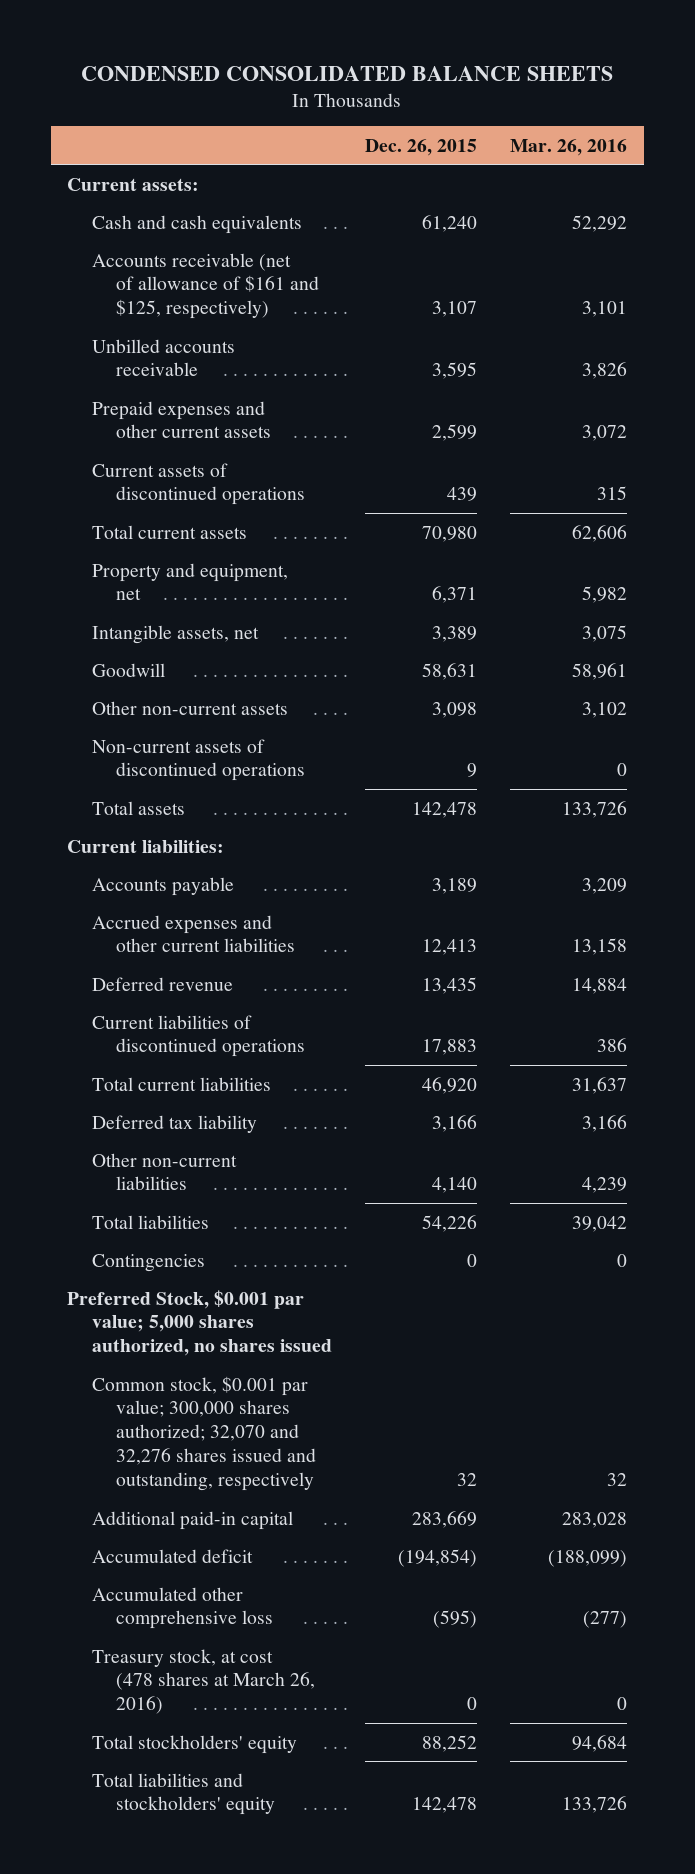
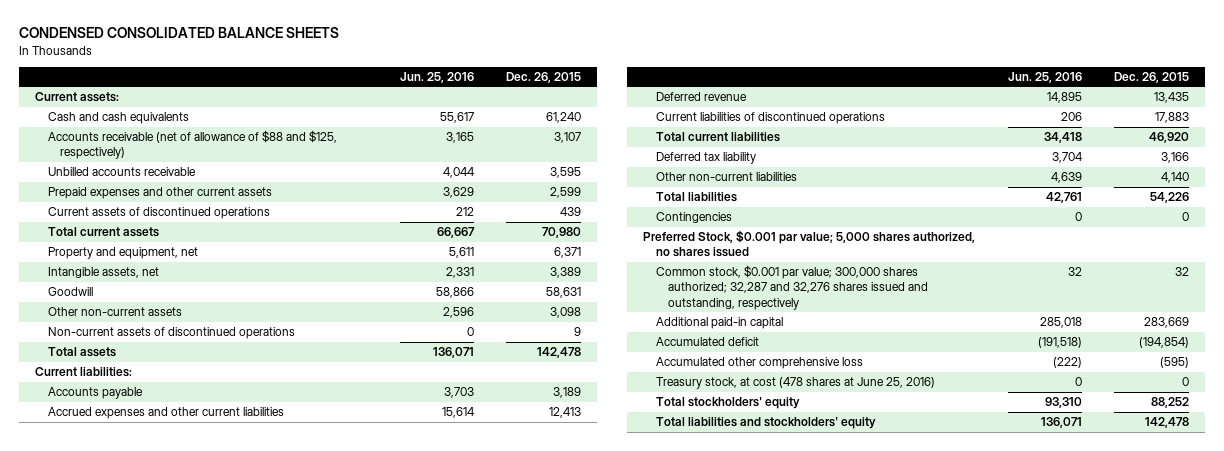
- | Dec. 26, 2015 | Mar. 26, 2016
+ | Jun. 25, 2016 | Dec. 26, 2015
- Accounts receivable (net of allowance of $161 and $125, respectively) | 3,107 | 3,101
+ Accounts receivable (net of allowance of $88 and $125, respectively) | 3,165 | 3,107
- Common stock, $0.001 par value; 300,000 shares authorized; 32,070 and 32,276 shares issued and outstanding, respectively | 32 | 32
+ Common stock, $0.001 par value; 300,000 shares authorized; 32,287 and 32,276 shares issued and outstanding, respectively | 32 | 32
- Treasury stock, at cost (478 shares at March 26, 2016) | 0 | 0
+ Treasury stock, at cost (478 shares at June 25, 2016) | 0 | 0

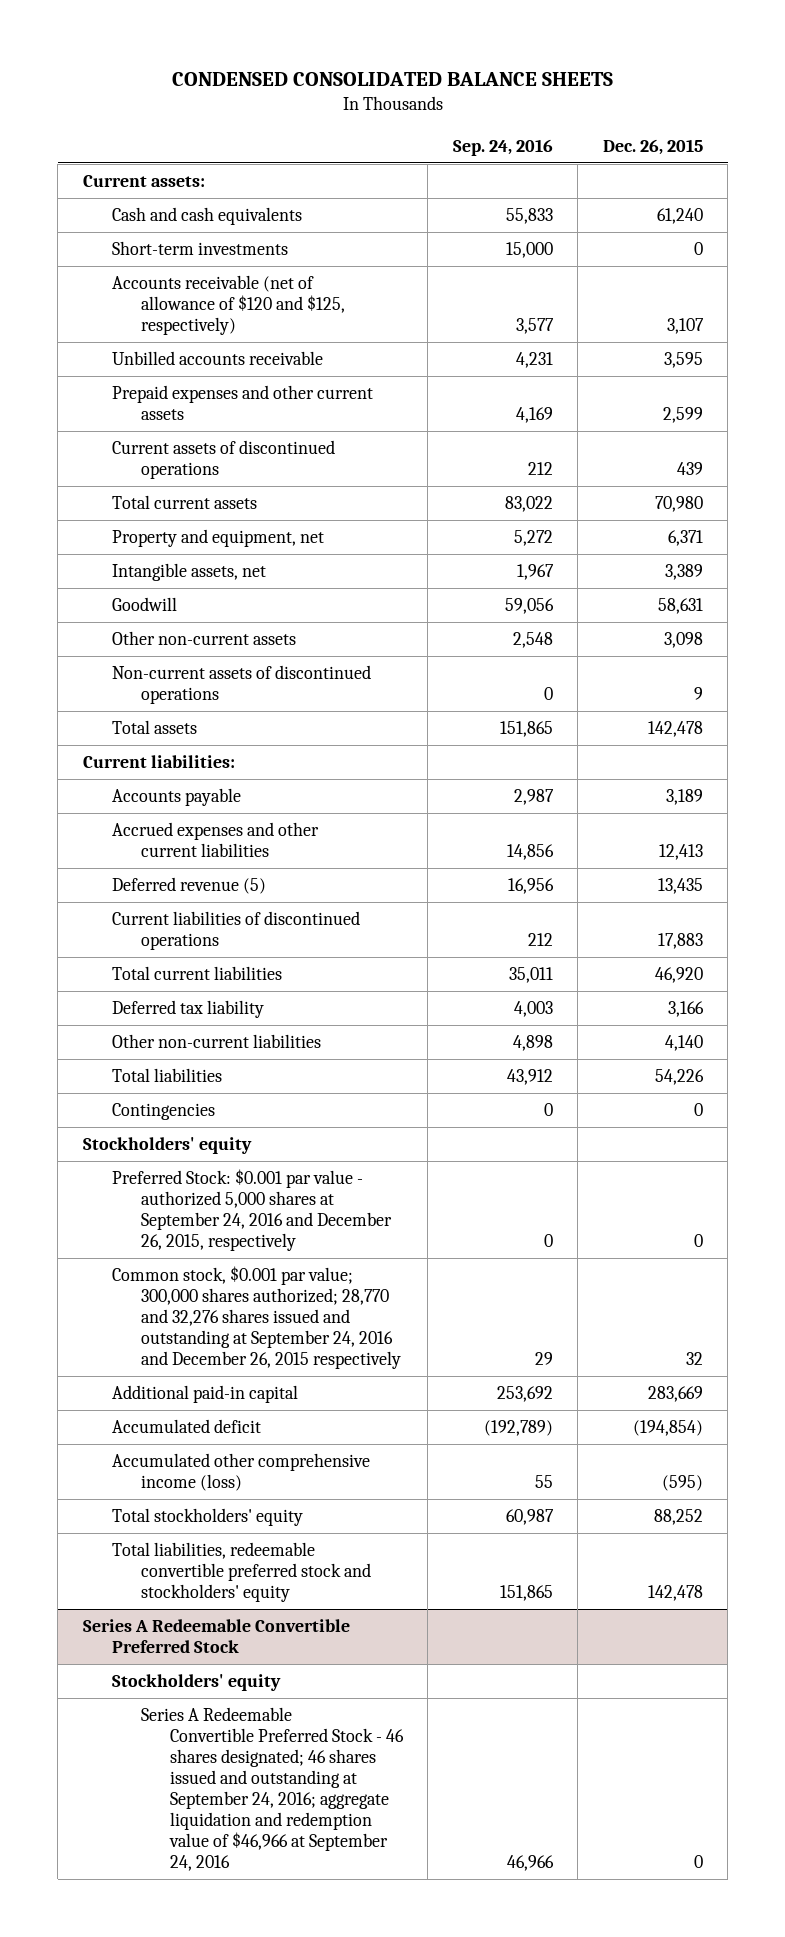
- | Jun. 25, 2016 | Dec. 26, 2015
+ | Sep. 24, 2016 | Dec. 26, 2015
- Accounts receivable (net of allowance of $88 and $125, respectively) | 3,165 | 3,107
+ Short-term investments | 15,000 | 0
+ Accounts receivable (net of allowance of $120 and $125, respectively) | 3,577 | 3,107
- Deferred revenue | 14,895 | 13,435
+ Deferred revenue (5) | 16,956 | 13,435
- Preferred Stock, $0.001 par value; 5,000 shares authorized, no shares issued
- Common stock, $0.001 par value; 300,000 shares authorized; 32,287 and 32,276 shares issued and outstanding, respectively | 32 | 32
+ Stockholders' equity
+ Preferred Stock: $0.001 par value - authorized 5,000 shares at September 24, 2016 and December 26, 2015, respectively | 0 | 0
+ Common stock, $0.001 par value; 300,000 shares authorized; 28,770 and 32,276 shares issued and outstanding at September 24, 2016 and December 26, 2015 respectively | 29 | 32
- Accumulated other comprehensive loss | (222) | (595)
- Treasury stock, at cost (478 shares at June 25, 2016) | 0 | 0
+ Accumulated other comprehensive income (loss) | 55 | (595)
- Total liabilities and stockholders' equity | 136,071 | 142,478
+ Total liabilities, redeemable convertible preferred stock and stockholders' equity | 151,865 | 142,478
+ Series A Redeemable Convertible Preferred Stock
+ Stockholders' equity
+ Series A Redeemable Convertible Preferred Stock - 46 shares designated; 46 shares issued and outstanding at September 24, 2016; aggregate liquidation and redemption value of $46,966 at September 24, 2016 | 46,966 | 0

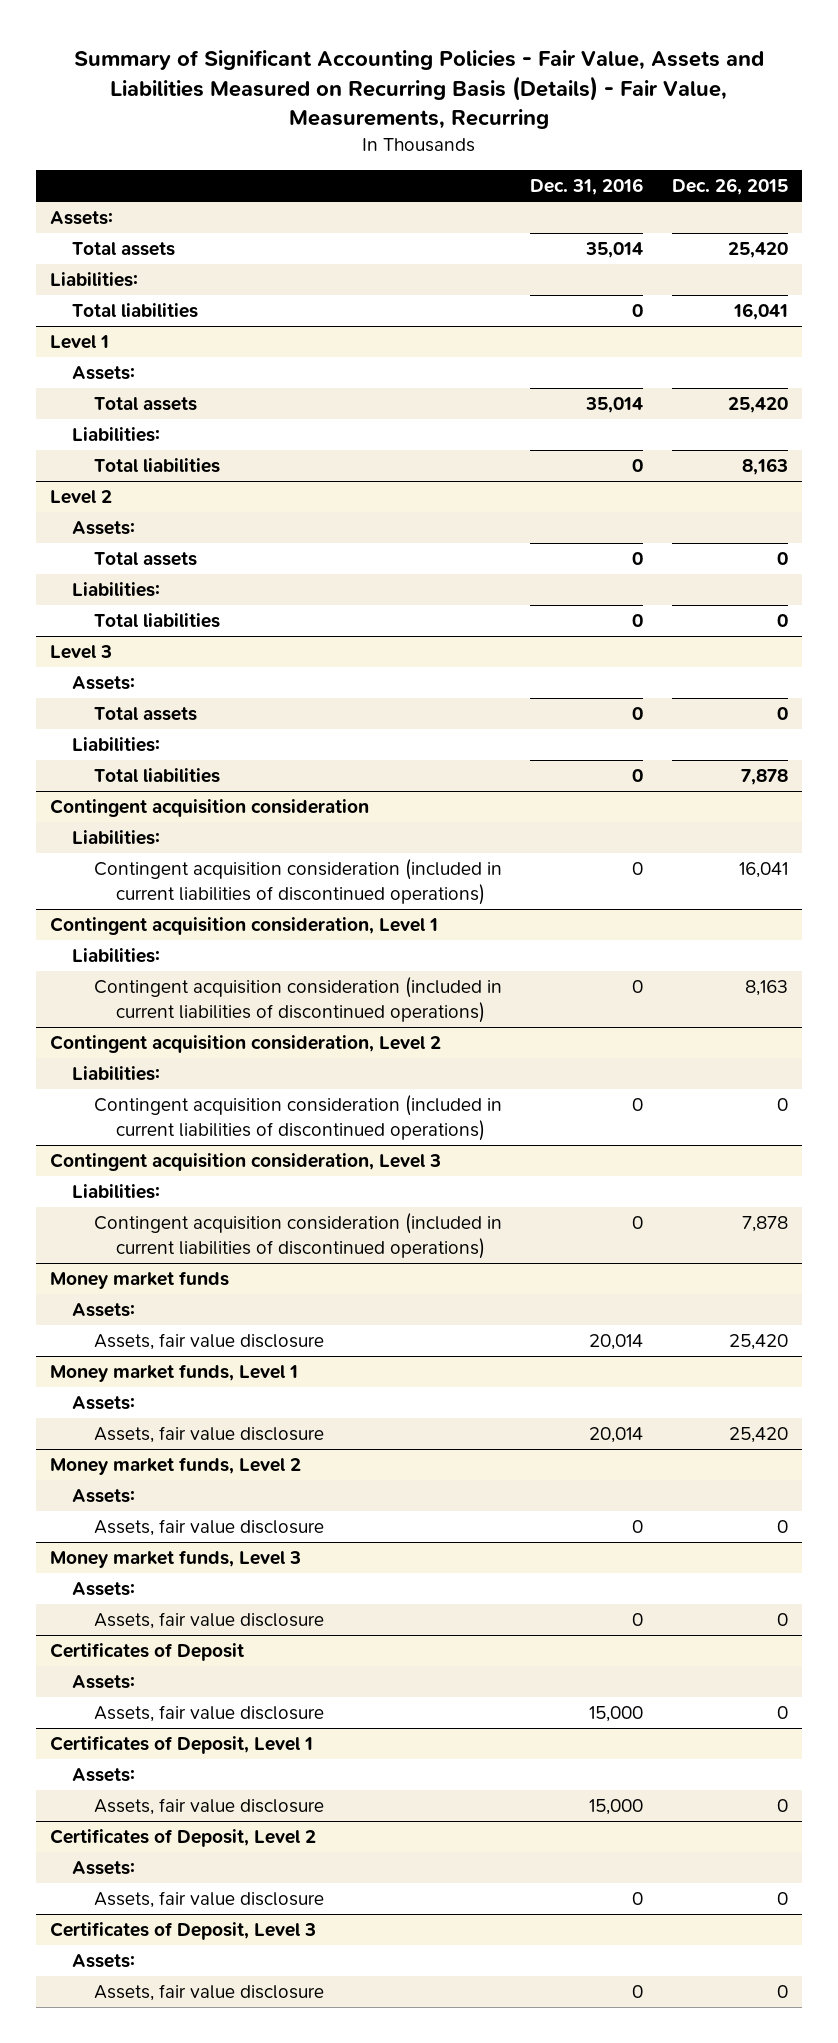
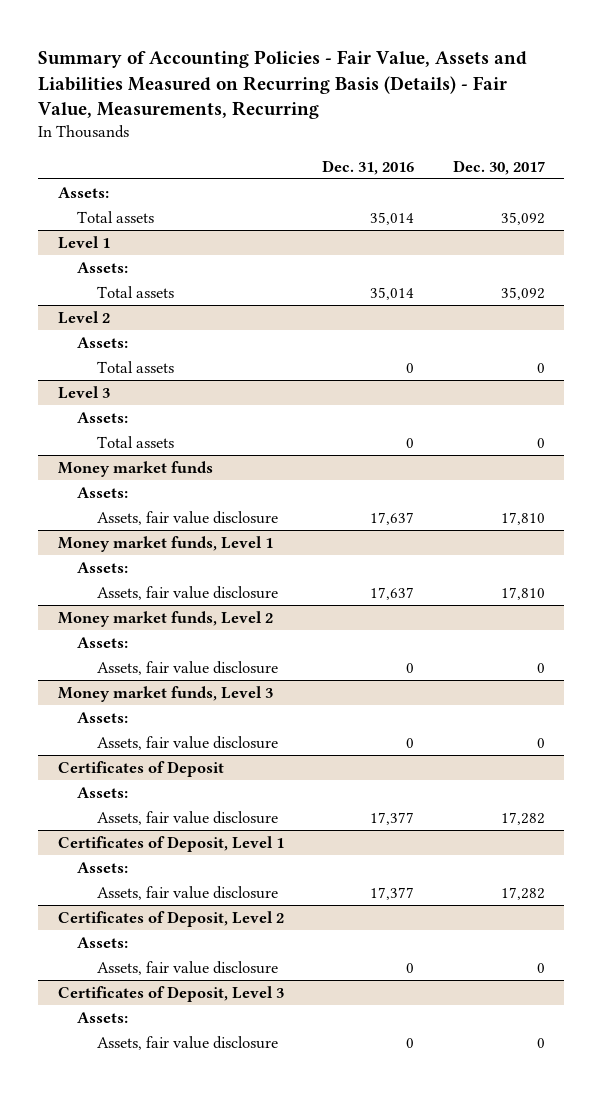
- Summary of Significant Accounting Policies - Fair Value, Assets and Liabilities Measured on Recurring Basis (Details) - Fair Value, Measurements, Recurring
+ Summary of Accounting Policies - Fair Value, Assets and Liabilities Measured on Recurring Basis (Details) - Fair Value, Measurements, Recurring
- | Dec. 31, 2016 | Dec. 26, 2015
+ | Dec. 31, 2016 | Dec. 30, 2017
- Liabilities:
- Total liabilities | 0 | 16,041
@ Level 1
- Liabilities:
- Total liabilities | 0 | 8,163
@ Level 2
- Liabilities:
- Total liabilities | 0 | 0
@ Level 3
- Liabilities:
- Total liabilities | 0 | 7,878
- Contingent acquisition consideration
- Liabilities:
- Contingent acquisition consideration (included in current liabilities of discontinued operations) | 0 | 16,041
- Contingent acquisition consideration, Level 1
- Liabilities:
- Contingent acquisition consideration (included in current liabilities of discontinued operations) | 0 | 8,163
- Contingent acquisition consideration, Level 2
- Liabilities:
- Contingent acquisition consideration (included in current liabilities of discontinued operations) | 0 | 0
- Contingent acquisition consideration, Level 3
- Liabilities:
- Contingent acquisition consideration (included in current liabilities of discontinued operations) | 0 | 7,878
@ Money market funds
- Assets, fair value disclosure | 20,014 | 25,420
+ Assets, fair value disclosure | 17,637 | 17,810
@ Money market funds, Level 1
- Assets, fair value disclosure | 20,014 | 25,420
+ Assets, fair value disclosure | 17,637 | 17,810
@ Certificates of Deposit
- Assets, fair value disclosure | 15,000 | 0
+ Assets, fair value disclosure | 17,377 | 17,282
@ Certificates of Deposit, Level 1
- Assets, fair value disclosure | 15,000 | 0
+ Assets, fair value disclosure | 17,377 | 17,282

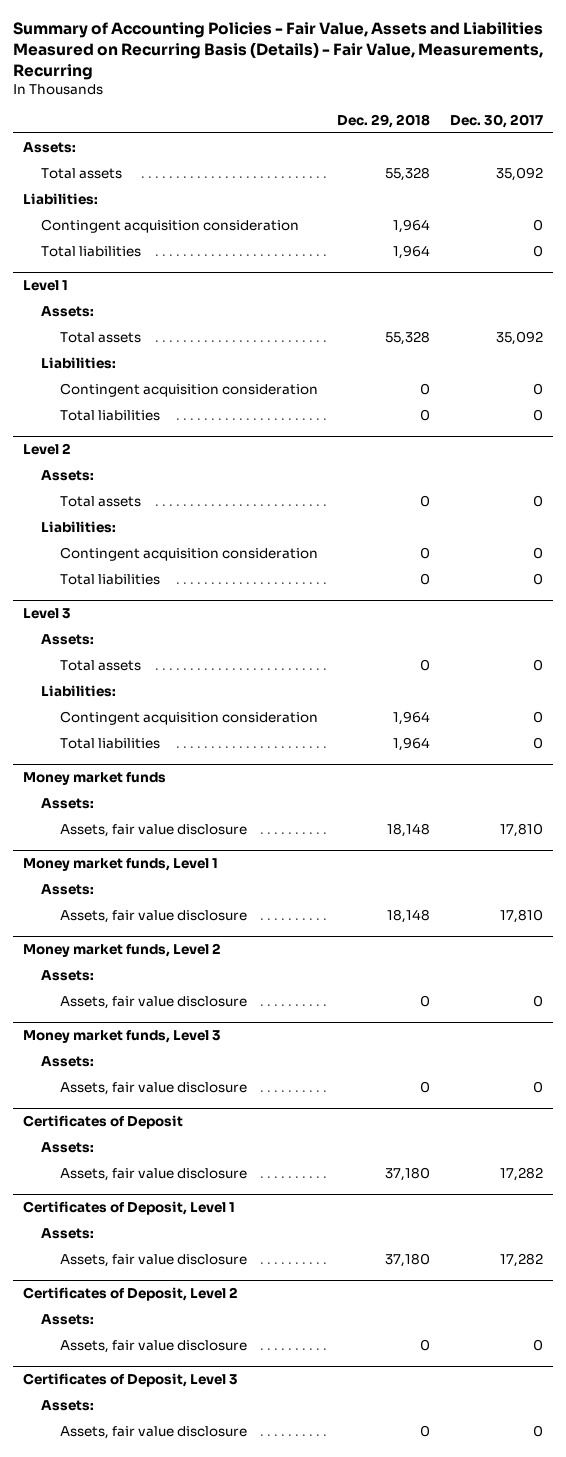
- | Dec. 31, 2016 | Dec. 30, 2017
+ | Dec. 29, 2018 | Dec. 30, 2017
+ Liabilities:
+ Contingent acquisition consideration | 1,964 | 0
+ Total liabilities | 1,964 | 0
@ Level 1
+ Liabilities:
+ Contingent acquisition consideration | 0 | 0
+ Total liabilities | 0 | 0
@ Level 2
+ Liabilities:
+ Contingent acquisition consideration | 0 | 0
+ Total liabilities | 0 | 0
@ Level 3
+ Liabilities:
+ Contingent acquisition consideration | 1,964 | 0
+ Total liabilities | 1,964 | 0

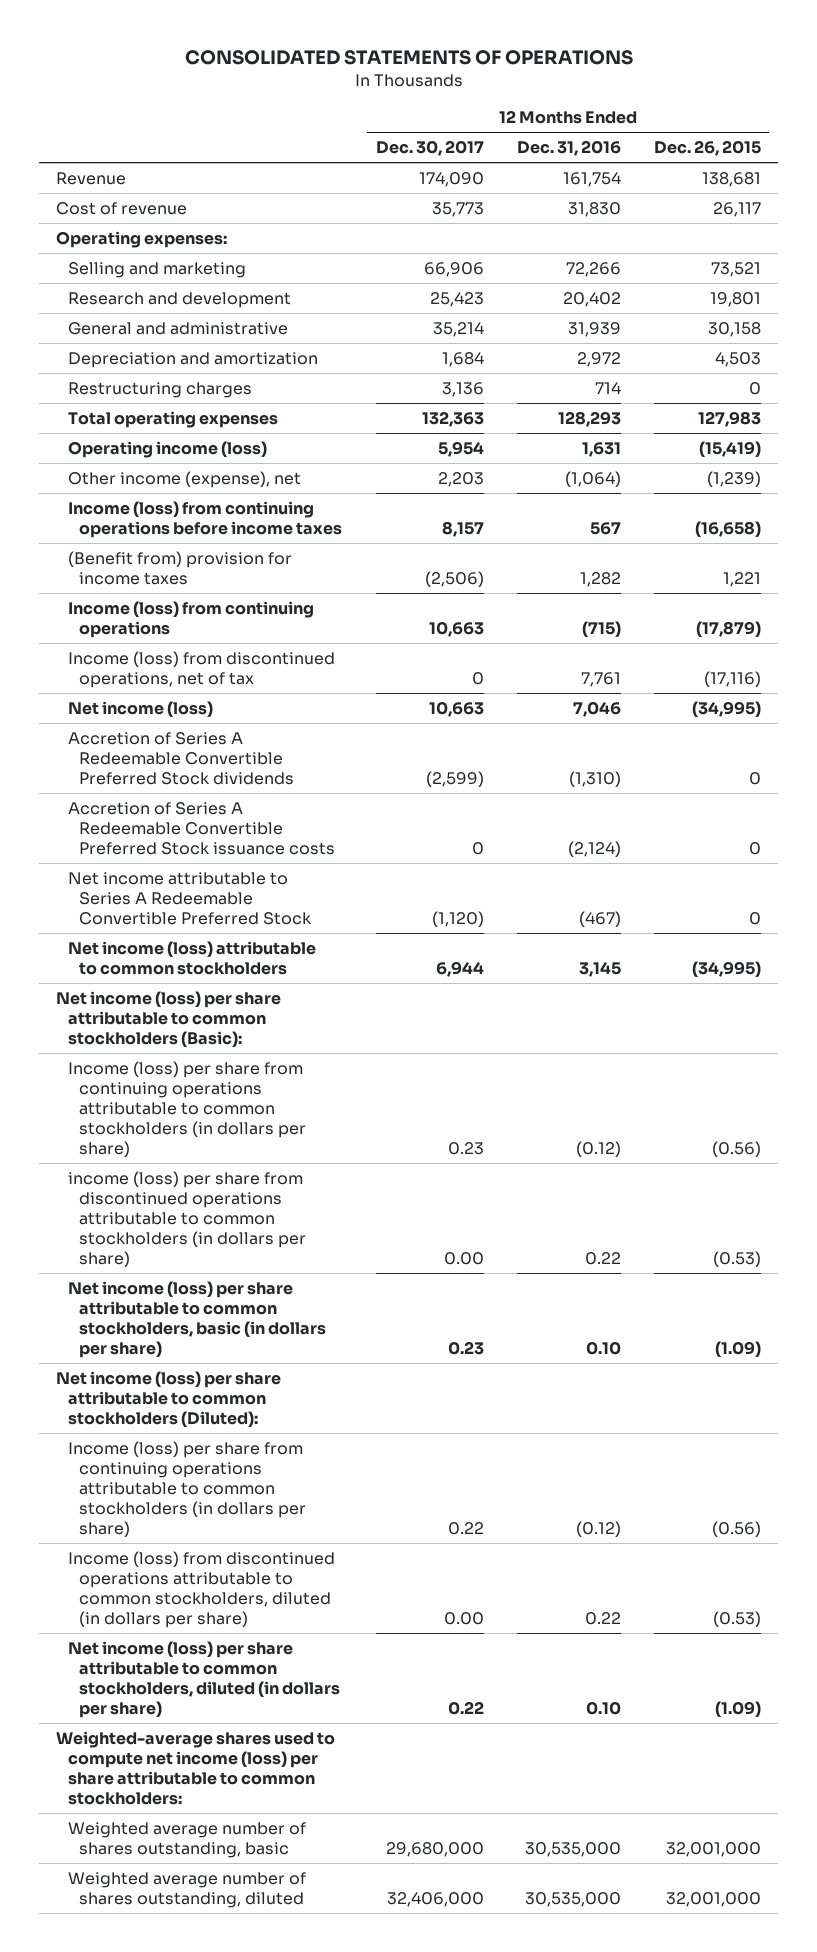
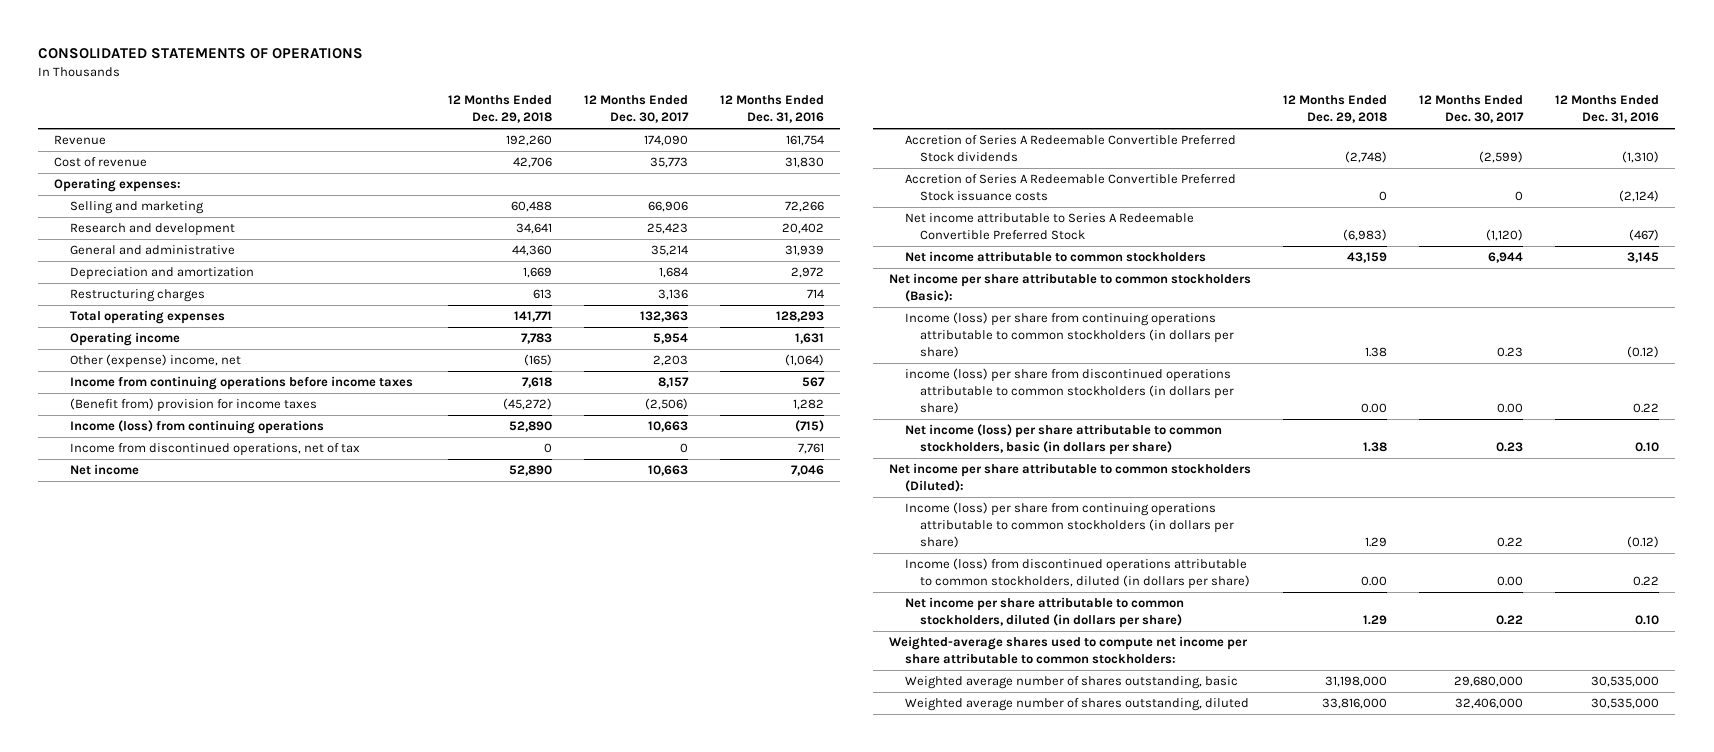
- | 12 Months Ended Dec. 30, 2017 | 12 Months Ended Dec. 31, 2016 | 12 Months Ended Dec. 26, 2015
+ | 12 Months Ended Dec. 29, 2018 | 12 Months Ended Dec. 30, 2017 | 12 Months Ended Dec. 31, 2016
- Operating income (loss) | 5,954 | 1,631 | (15,419)
- Other income (expense), net | 2,203 | (1,064) | (1,239)
- Income (loss) from continuing operations before income taxes | 8,157 | 567 | (16,658)
+ Operating income | 7,783 | 5,954 | 1,631
+ Other (expense) income, net | (165) | 2,203 | (1,064)
+ Income from continuing operations before income taxes | 7,618 | 8,157 | 567
- Income (loss) from discontinued operations, net of tax | 0 | 7,761 | (17,116)
- Net income (loss) | 10,663 | 7,046 | (34,995)
+ Income from discontinued operations, net of tax | 0 | 0 | 7,761
+ Net income | 52,890 | 10,663 | 7,046
- Net income (loss) attributable to common stockholders | 6,944 | 3,145 | (34,995)
- Net income (loss) per share attributable to common stockholders (Basic):
+ Net income attributable to common stockholders | 43,159 | 6,944 | 3,145
+ Net income per share attributable to common stockholders (Basic):
- Net income (loss) per share attributable to common stockholders (Diluted):
+ Net income per share attributable to common stockholders (Diluted):
- Net income (loss) per share attributable to common stockholders, diluted (in dollars per share) | 0.22 | 0.10 | (1.09)
- Weighted-average shares used to compute net income (loss) per share attributable to common stockholders:
+ Net income per share attributable to common stockholders, diluted (in dollars per share) | 1.29 | 0.22 | 0.10
+ Weighted-average shares used to compute net income per share attributable to common stockholders:

